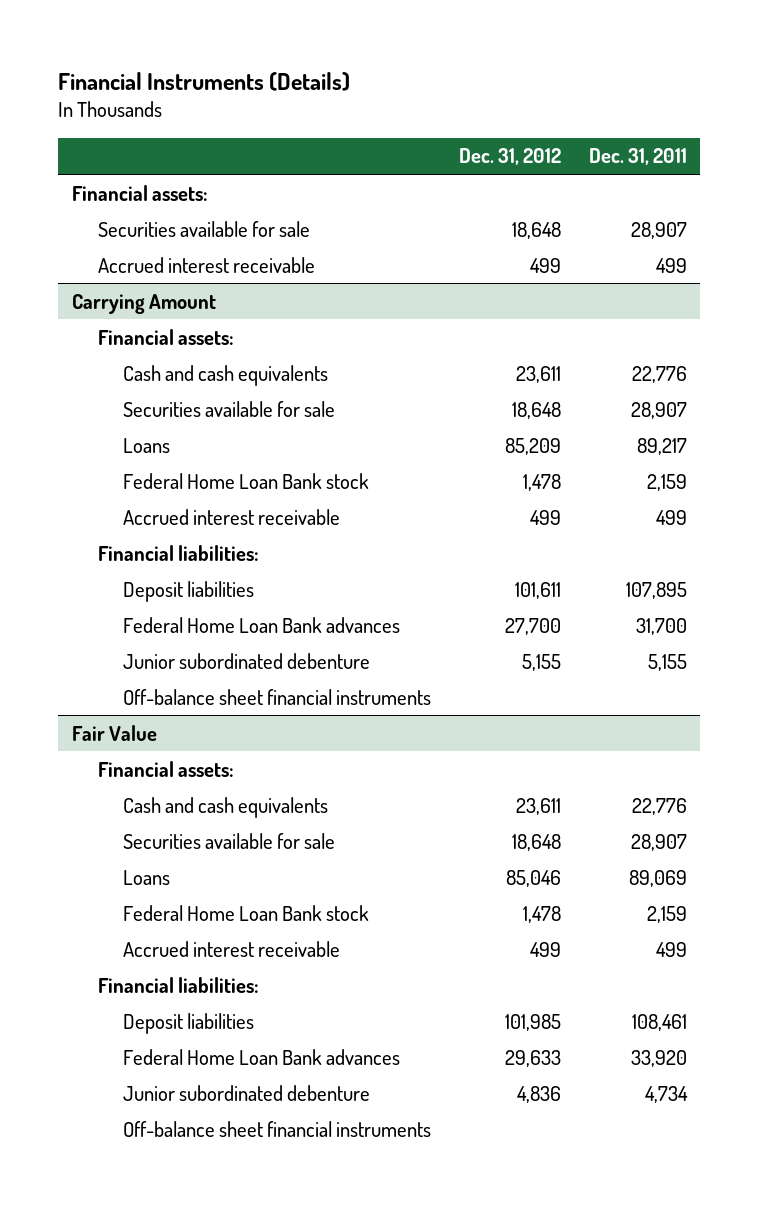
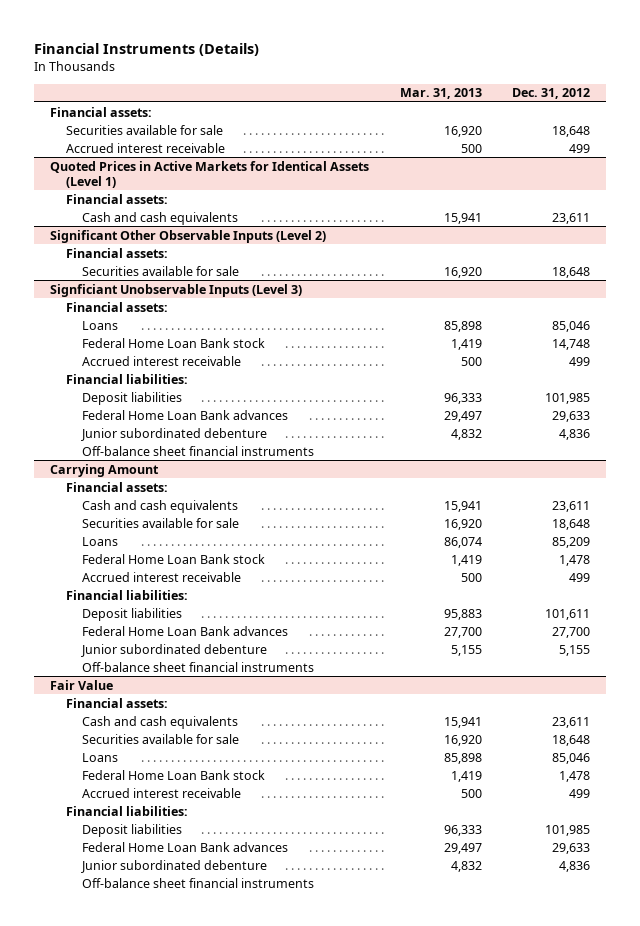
- | Dec. 31, 2012 | Dec. 31, 2011
+ | Mar. 31, 2013 | Dec. 31, 2012
+ Quoted Prices in Active Markets for Identical Assets (Level 1)
+ Financial assets:
+ Cash and cash equivalents | 15,941 | 23,611
+ Significant Other Observable Inputs (Level 2)
+ Financial assets:
+ Securities available for sale | 16,920 | 18,648
+ Signficiant Unobservable Inputs (Level 3)
+ Financial assets:
+ Loans | 85,898 | 85,046
+ Federal Home Loan Bank stock | 1,419 | 14,748
+ Accrued interest receivable | 500 | 499
+ Financial liabilities:
+ Deposit liabilities | 96,333 | 101,985
+ Federal Home Loan Bank advances | 29,497 | 29,633
+ Junior subordinated debenture | 4,832 | 4,836
+ Off-balance sheet financial instruments

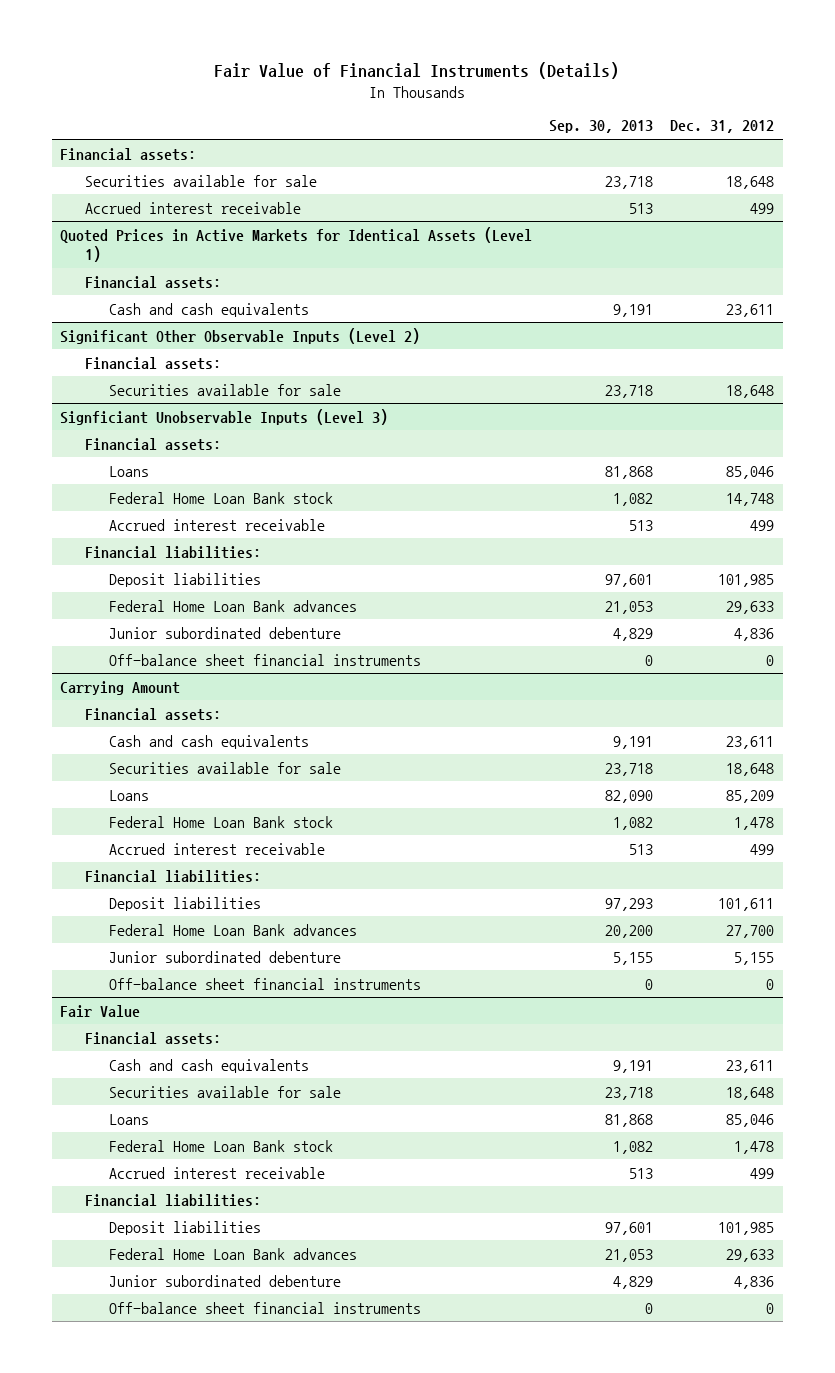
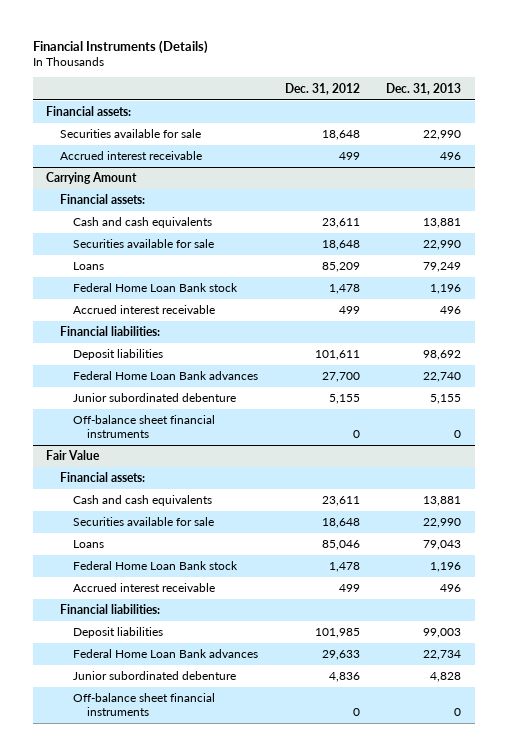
- Fair Value of Financial Instruments (Details)
+ Financial Instruments (Details)
- | Sep. 30, 2013 | Dec. 31, 2012
+ | Dec. 31, 2012 | Dec. 31, 2013
- Quoted Prices in Active Markets for Identical Assets (Level 1)
- Financial assets:
- Cash and cash equivalents | 9,191 | 23,611
- Significant Other Observable Inputs (Level 2)
- Financial assets:
- Securities available for sale | 23,718 | 18,648
- Signficiant Unobservable Inputs (Level 3)
- Financial assets:
- Loans | 81,868 | 85,046
- Federal Home Loan Bank stock | 1,082 | 14,748
- Accrued interest receivable | 513 | 499
- Financial liabilities:
- Deposit liabilities | 97,601 | 101,985
- Federal Home Loan Bank advances | 21,053 | 29,633
- Junior subordinated debenture | 4,829 | 4,836
- Off-balance sheet financial instruments | 0 | 0

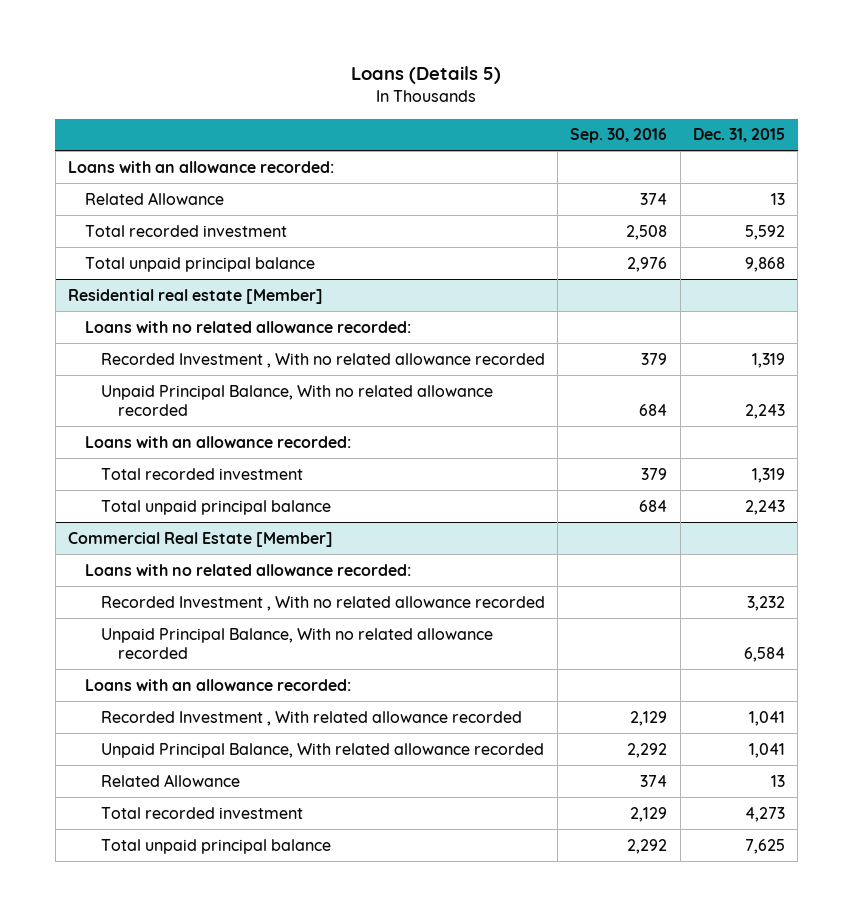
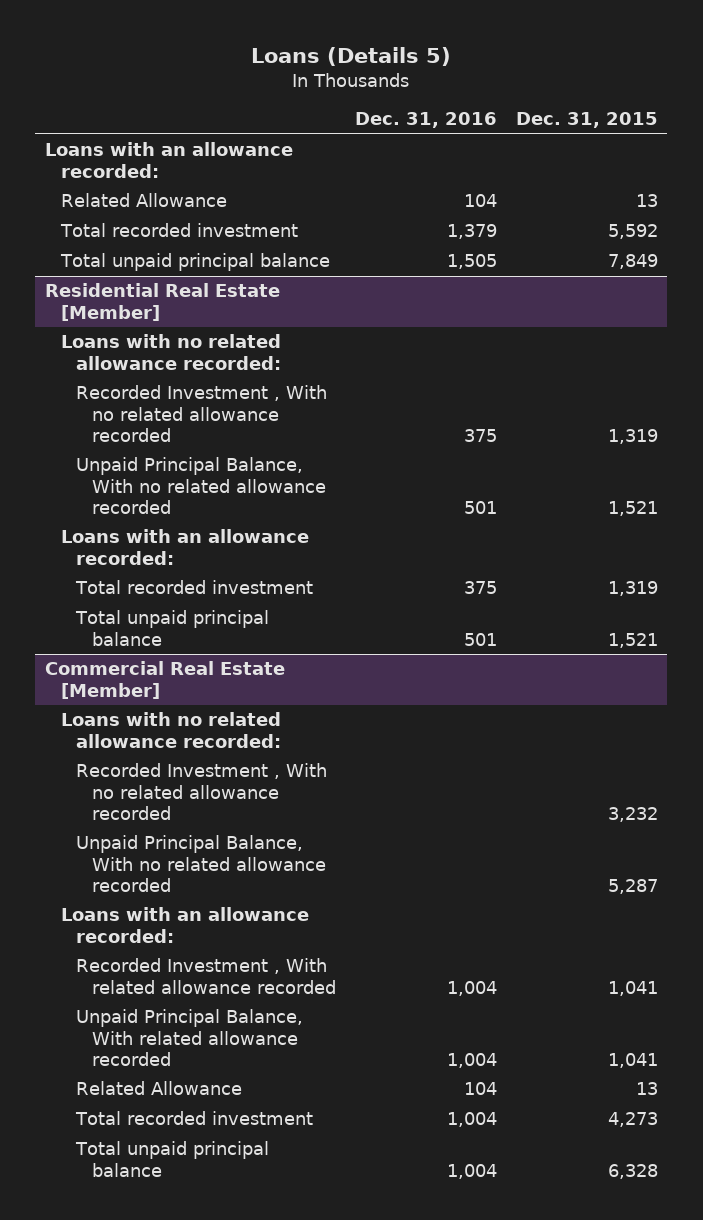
- | Sep. 30, 2016 | Dec. 31, 2015
+ | Dec. 31, 2016 | Dec. 31, 2015
- Total unpaid principal balance | 2,976 | 9,868
- Residential real estate [Member]
+ Total unpaid principal balance | 1,505 | 7,849
+ Residential Real Estate [Member]
- Unpaid Principal Balance, With no related allowance recorded | 684 | 2,243
+ Unpaid Principal Balance, With no related allowance recorded | 501 | 1,521
- Total unpaid principal balance | 684 | 2,243
+ Total unpaid principal balance | 501 | 1,521
@ Commercial Real Estate [Member]
- Unpaid Principal Balance, With no related allowance recorded | | 6,584
+ Unpaid Principal Balance, With no related allowance recorded | | 5,287
- Total unpaid principal balance | 2,292 | 7,625
+ Total unpaid principal balance | 1,004 | 6,328

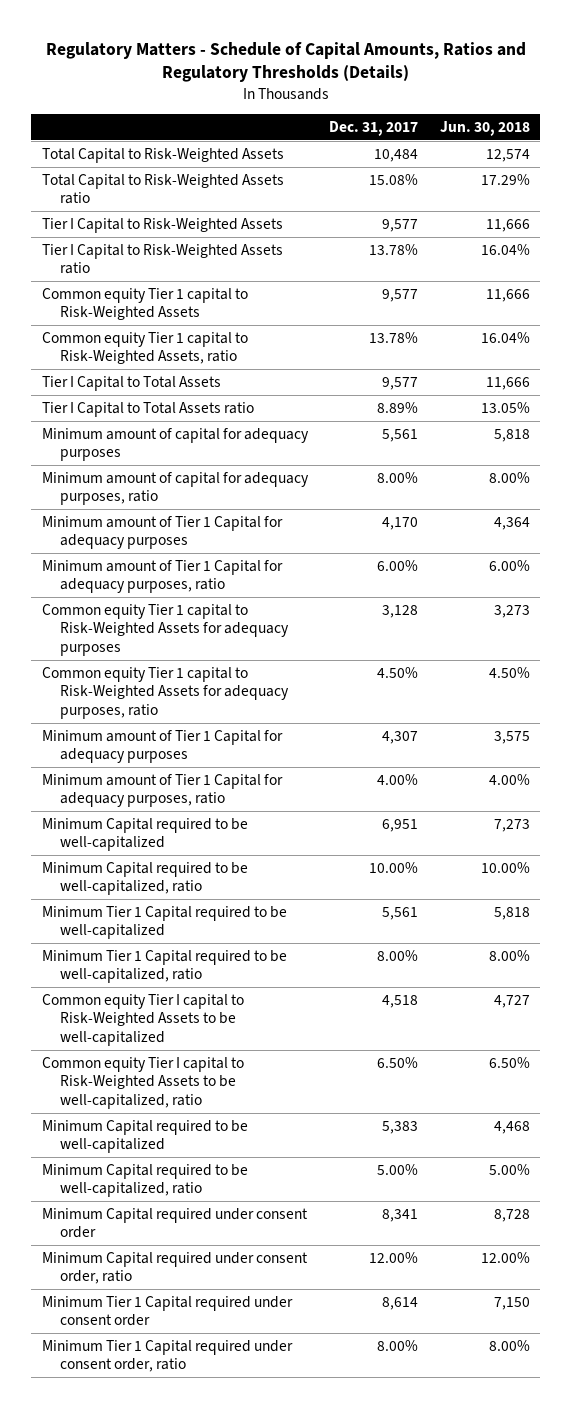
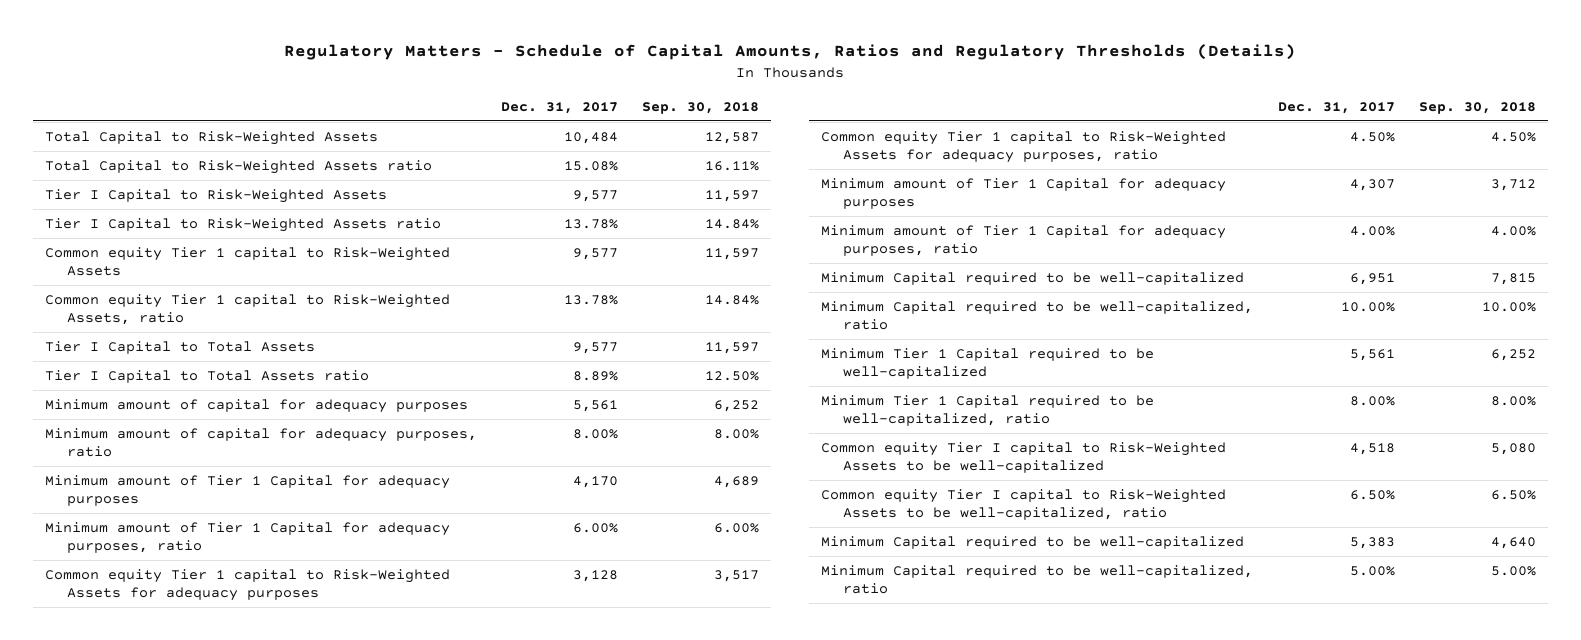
- | Dec. 31, 2017 | Jun. 30, 2018
+ | Dec. 31, 2017 | Sep. 30, 2018
- Minimum Capital required under consent order | 8,341 | 8,728
- Minimum Capital required under consent order, ratio | 12.00% | 12.00%
- Minimum Tier 1 Capital required under consent order | 8,614 | 7,150
- Minimum Tier 1 Capital required under consent order, ratio | 8.00% | 8.00%

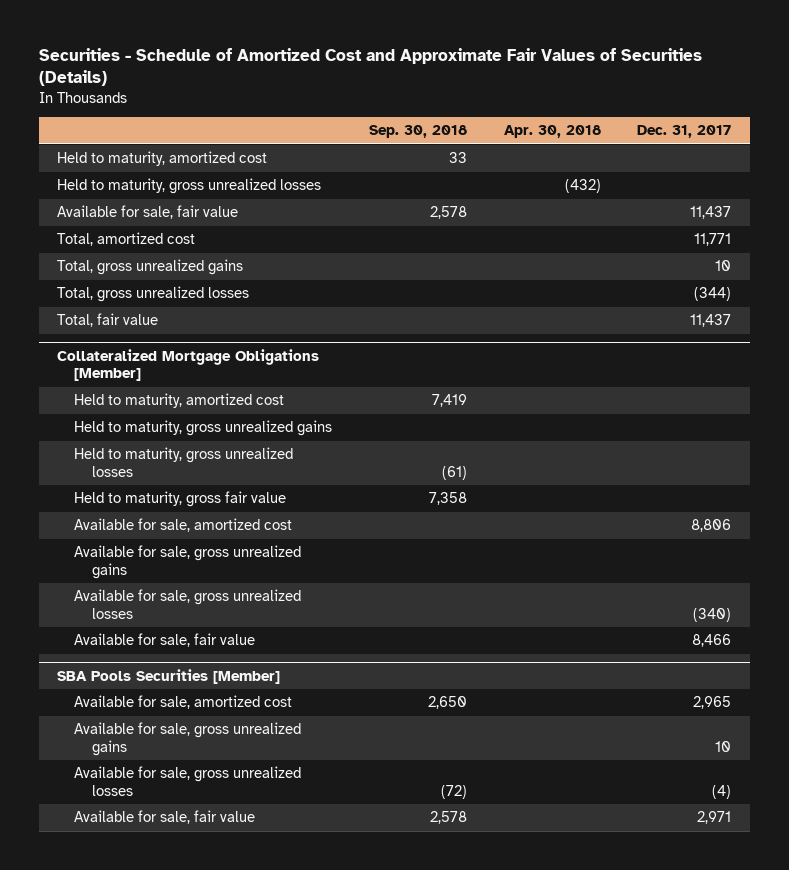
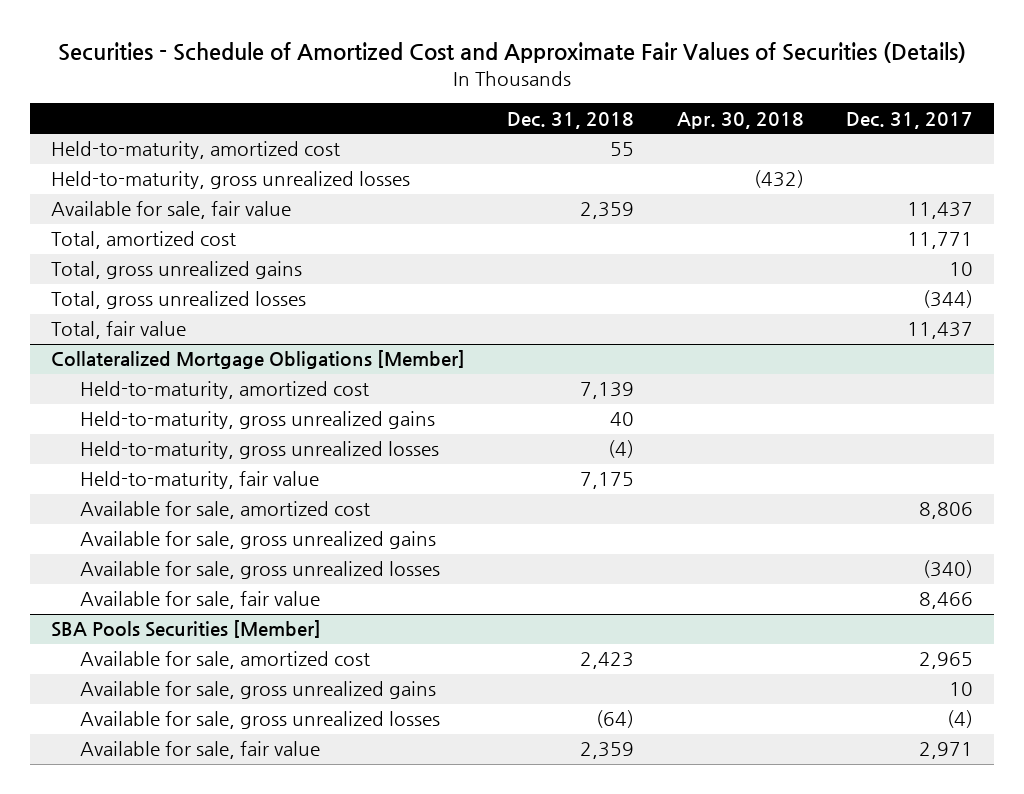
- | Sep. 30, 2018 | Apr. 30, 2018 | Dec. 31, 2017
+ | Dec. 31, 2018 | Apr. 30, 2018 | Dec. 31, 2017
- Held to maturity, amortized cost | 33 | |
- Held to maturity, gross unrealized losses | | (432) |
+ Held-to-maturity, amortized cost | 55 | |
+ Held-to-maturity, gross unrealized losses | | (432) |
@ Collateralized Mortgage Obligations [Member]
- Held to maturity, amortized cost | 7,419 | |
- Held to maturity, gross unrealized gains
- Held to maturity, gross unrealized losses | (61) | |
- Held to maturity, gross fair value | 7,358 | |
+ Held-to-maturity, amortized cost | 7,139 | |
+ Held-to-maturity, gross unrealized gains | 40 | |
+ Held-to-maturity, gross unrealized losses | (4) | |
+ Held-to-maturity, fair value | 7,175 | |

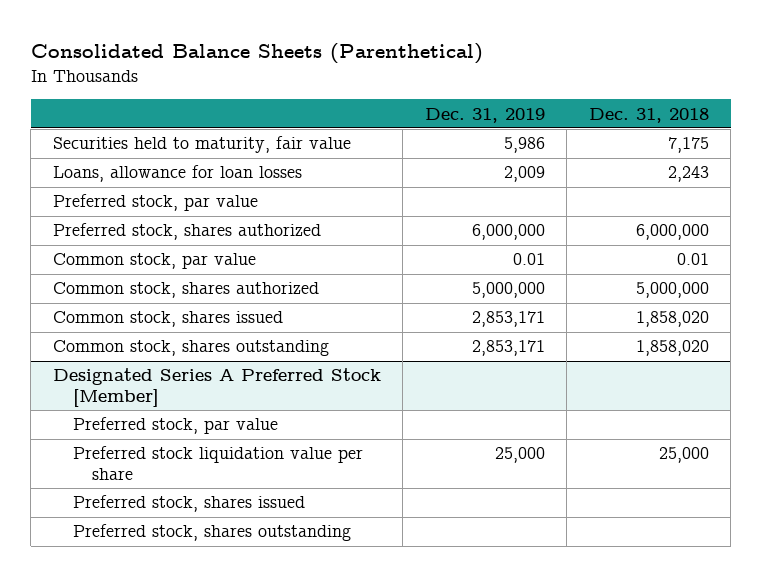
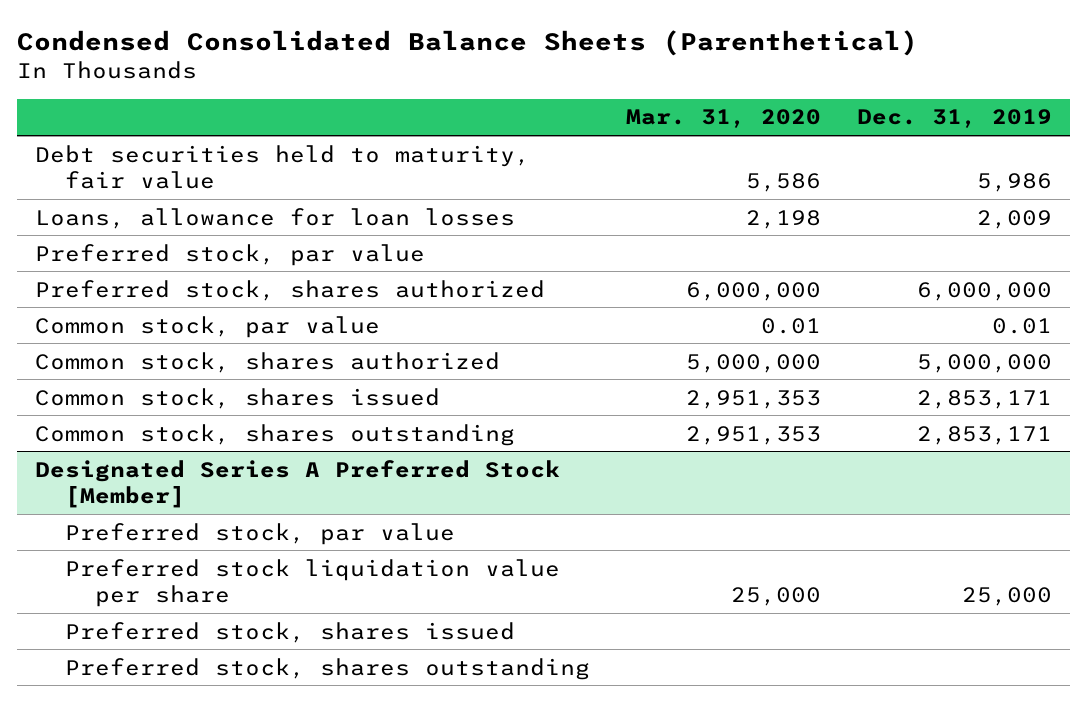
- Consolidated Balance Sheets (Parenthetical)
+ Condensed Consolidated Balance Sheets (Parenthetical)
- | Dec. 31, 2019 | Dec. 31, 2018
+ | Mar. 31, 2020 | Dec. 31, 2019
- Securities held to maturity, fair value | 5,986 | 7,175
+ Debt securities held to maturity, fair value | 5,586 | 5,986

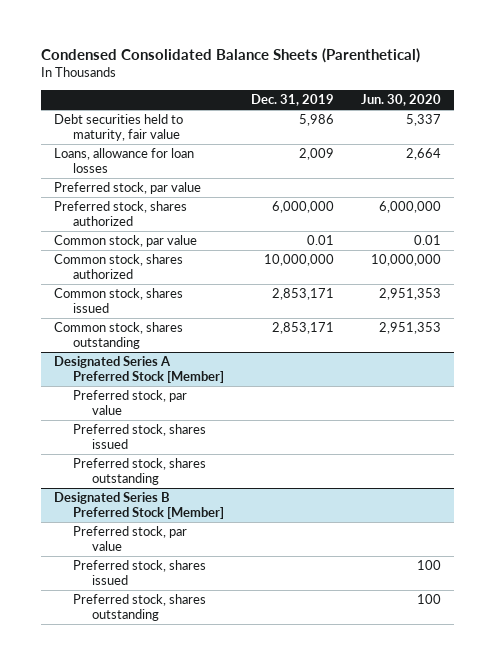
- | Mar. 31, 2020 | Dec. 31, 2019
+ | Dec. 31, 2019 | Jun. 30, 2020
- Common stock, shares authorized | 5,000,000 | 5,000,000
+ Common stock, shares authorized | 10,000,000 | 10,000,000
@ Designated Series A Preferred Stock [Member]
- Preferred stock liquidation value per share | 25,000 | 25,000
+ Designated Series B Preferred Stock [Member]
+ Preferred stock, par value
+ Preferred stock, shares issued | | 100
+ Preferred stock, shares outstanding | | 100

